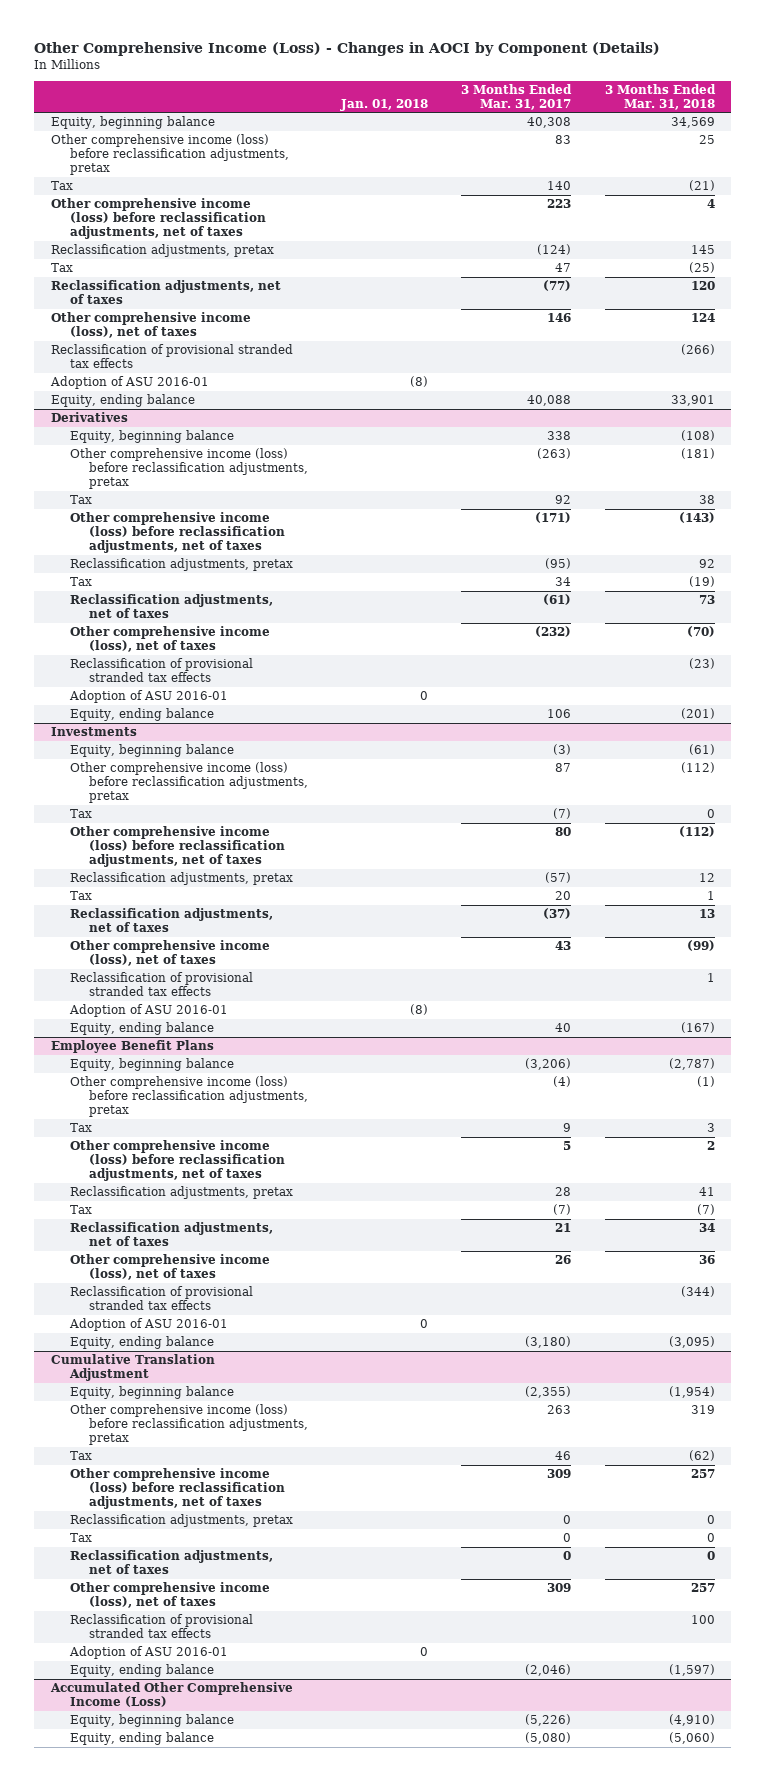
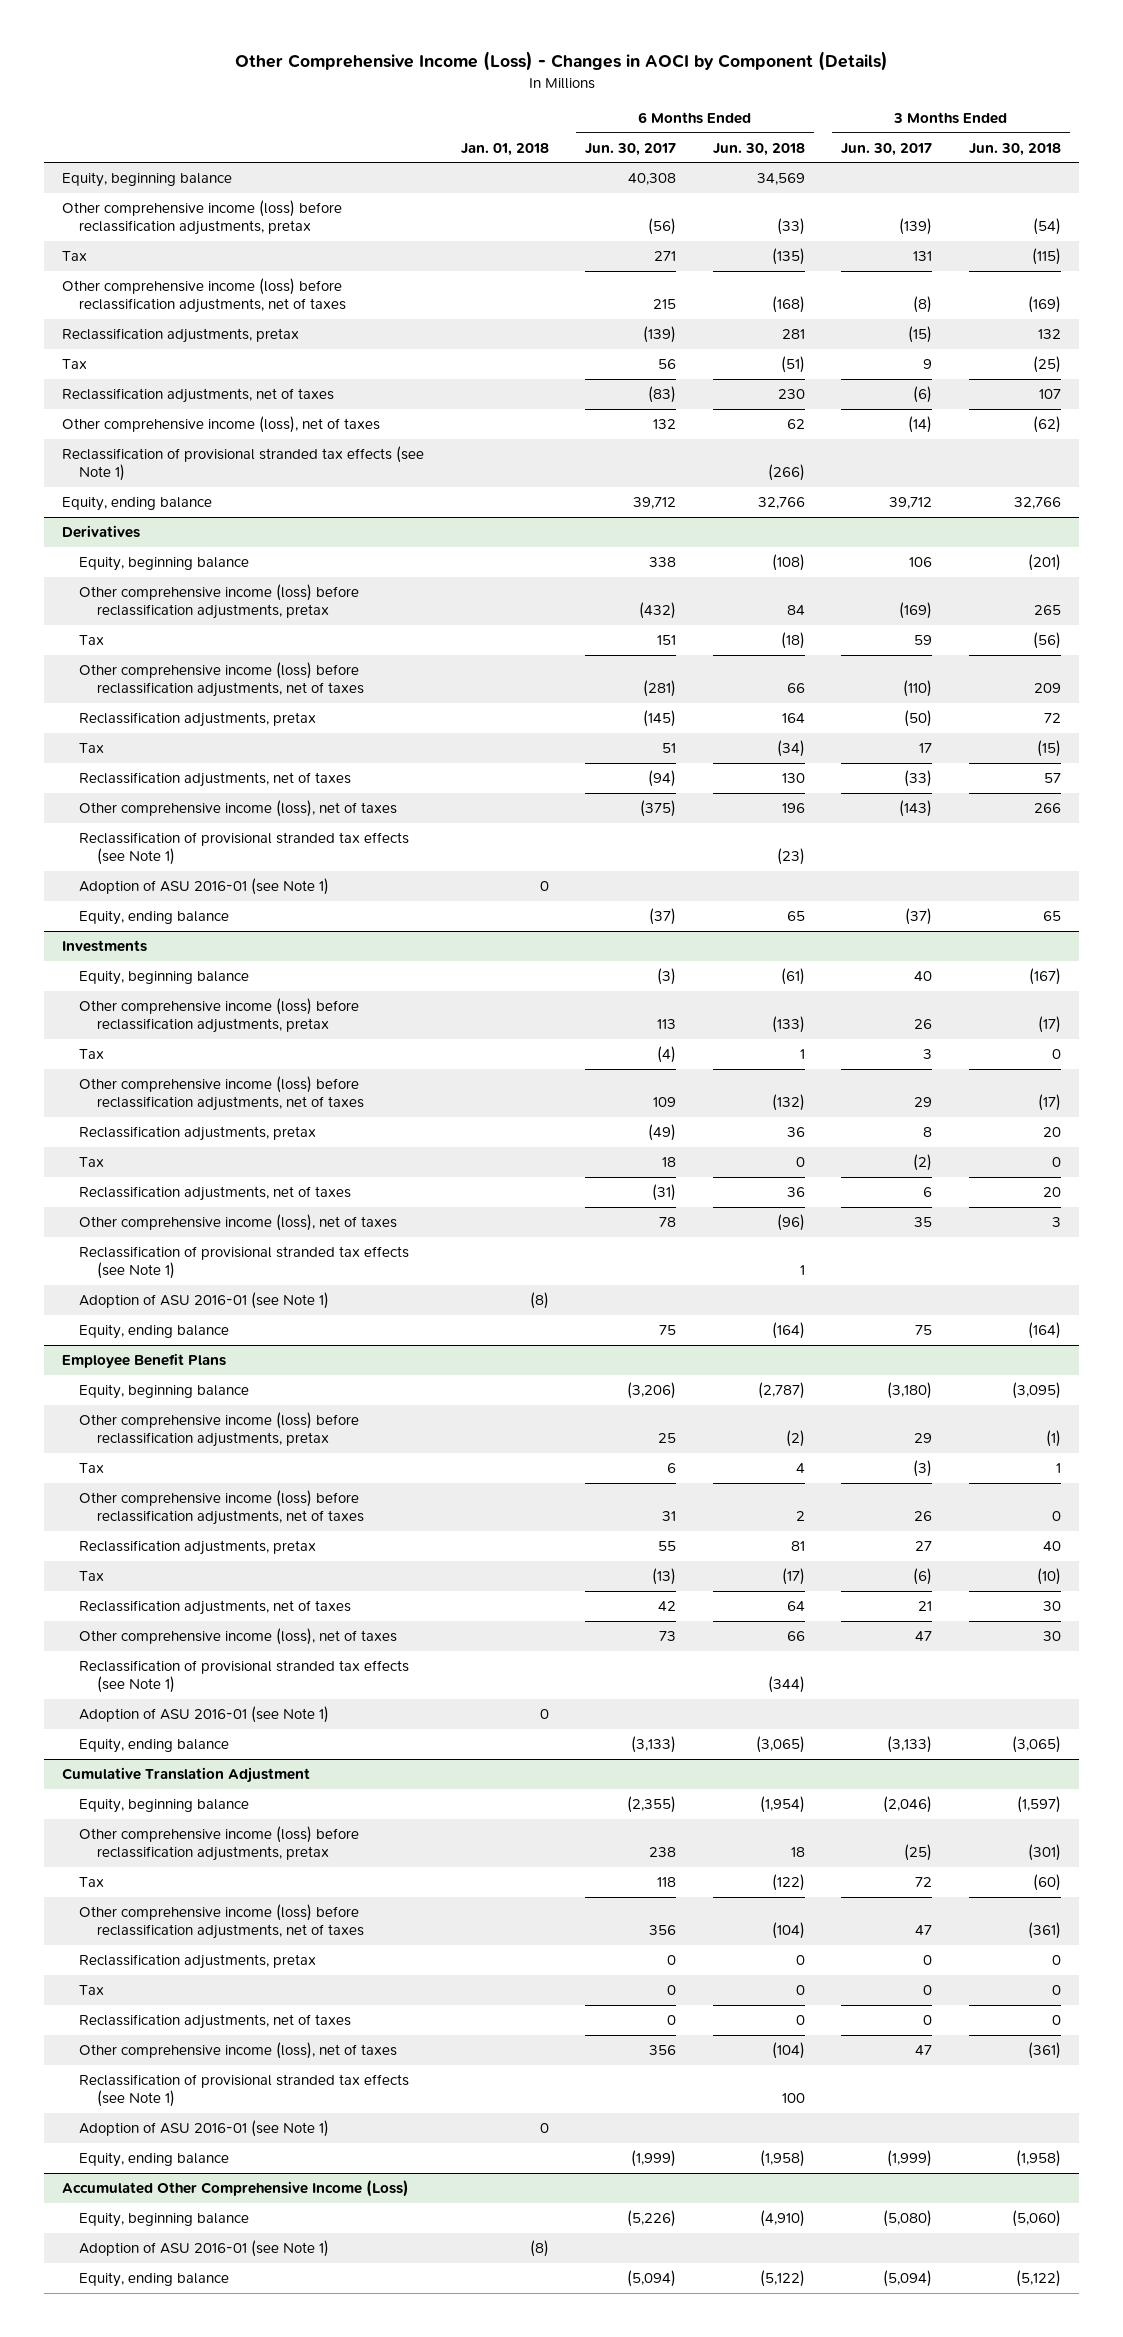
- | Jan. 01, 2018 | 3 Months Ended Mar. 31, 2017 | 3 Months Ended Mar. 31, 2018
+ | Jan. 01, 2018 | 6 Months Ended Jun. 30, 2017 | 6 Months Ended Jun. 30, 2018 | 3 Months Ended Jun. 30, 2017 | 3 Months Ended Jun. 30, 2018
- Reclassification of provisional stranded tax effects | | | (266)
- Adoption of ASU 2016-01 | (8) | |
+ Reclassification of provisional stranded tax effects (see Note 1) | | | (266) | |
@ Derivatives
- Reclassification of provisional stranded tax effects | | | (23)
- Adoption of ASU 2016-01 | 0 | |
+ Reclassification of provisional stranded tax effects (see Note 1) | | | (23) | |
+ Adoption of ASU 2016-01 (see Note 1) | 0 | | | |
@ Investments
- Reclassification of provisional stranded tax effects | | | 1
- Adoption of ASU 2016-01 | (8) | |
+ Reclassification of provisional stranded tax effects (see Note 1) | | | 1 | |
+ Adoption of ASU 2016-01 (see Note 1) | (8) | | | |
@ Employee Benefit Plans
- Reclassification of provisional stranded tax effects | | | (344)
- Adoption of ASU 2016-01 | 0 | |
+ Reclassification of provisional stranded tax effects (see Note 1) | | | (344) | |
+ Adoption of ASU 2016-01 (see Note 1) | 0 | | | |
@ Cumulative Translation Adjustment
- Reclassification of provisional stranded tax effects | | | 100
- Adoption of ASU 2016-01 | 0 | |
+ Reclassification of provisional stranded tax effects (see Note 1) | | | 100 | |
+ Adoption of ASU 2016-01 (see Note 1) | 0 | | | |
@ Accumulated Other Comprehensive Income (Loss)
+ Adoption of ASU 2016-01 (see Note 1) | (8) | | | |

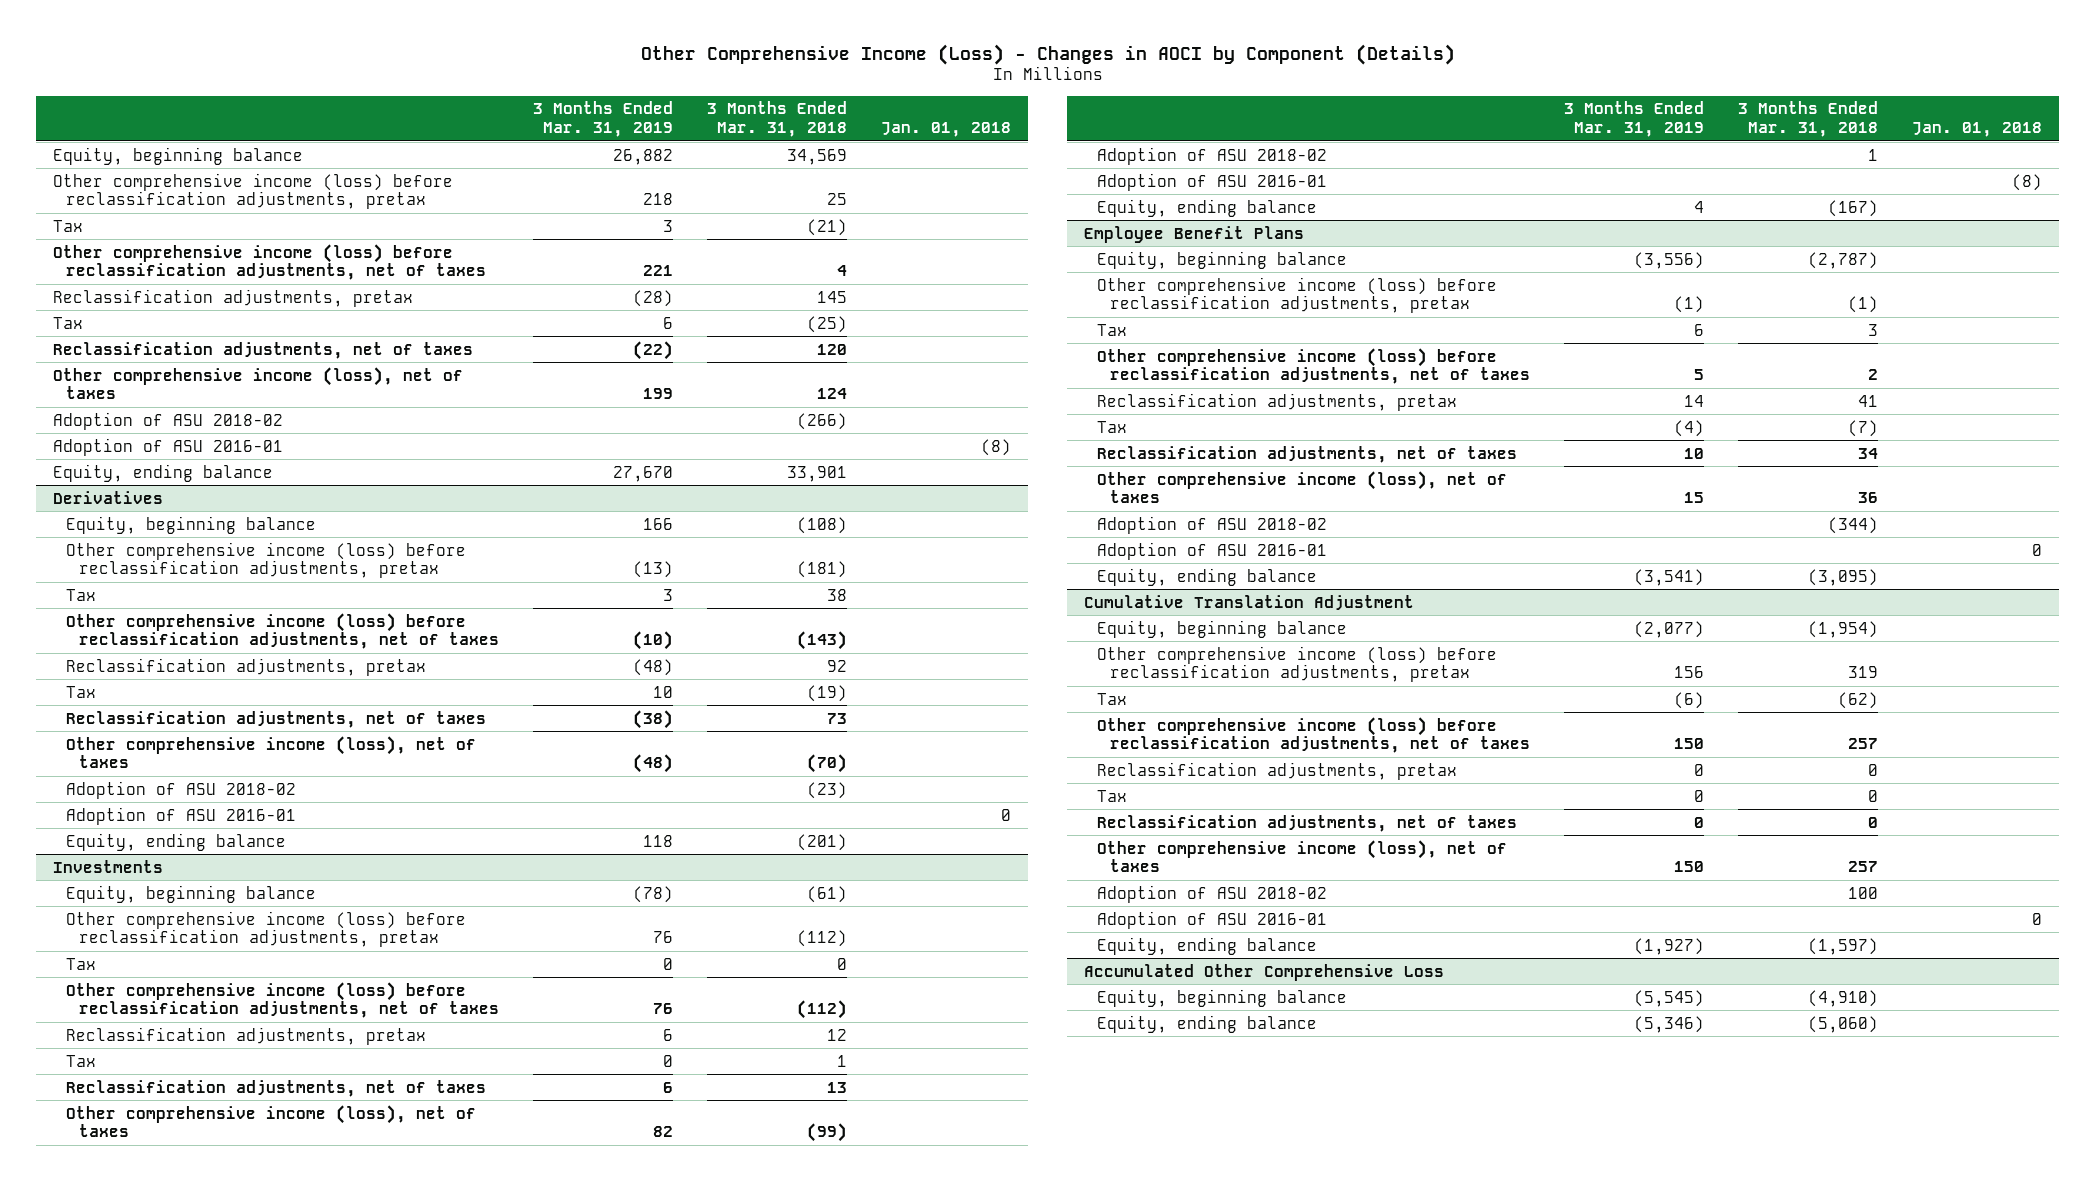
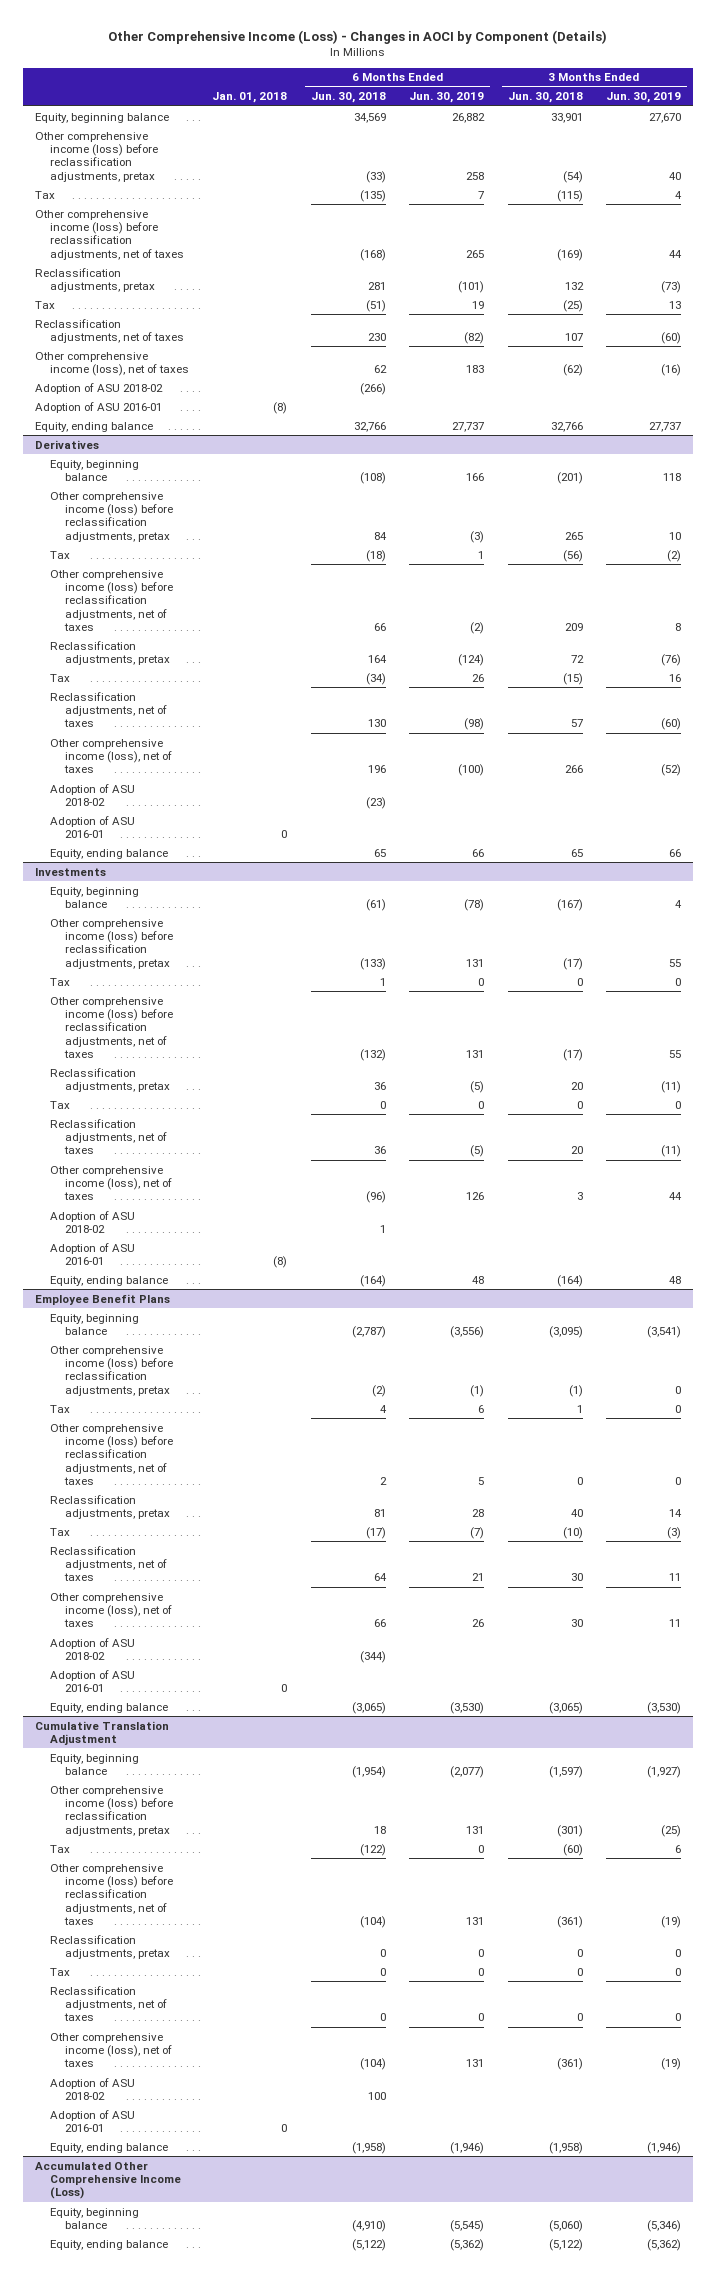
- | 3 Months Ended Mar. 31, 2019 | 3 Months Ended Mar. 31, 2018 | Jan. 01, 2018
+ | Jan. 01, 2018 | 6 Months Ended Jun. 30, 2018 | 6 Months Ended Jun. 30, 2019 | 3 Months Ended Jun. 30, 2018 | 3 Months Ended Jun. 30, 2019
- Accumulated Other Comprehensive Loss
+ Accumulated Other Comprehensive Income (Loss)

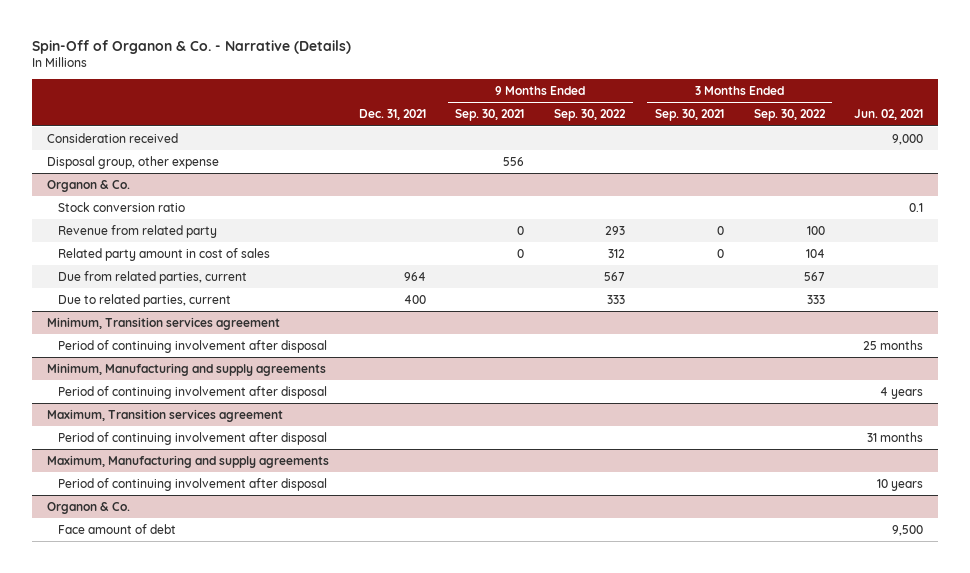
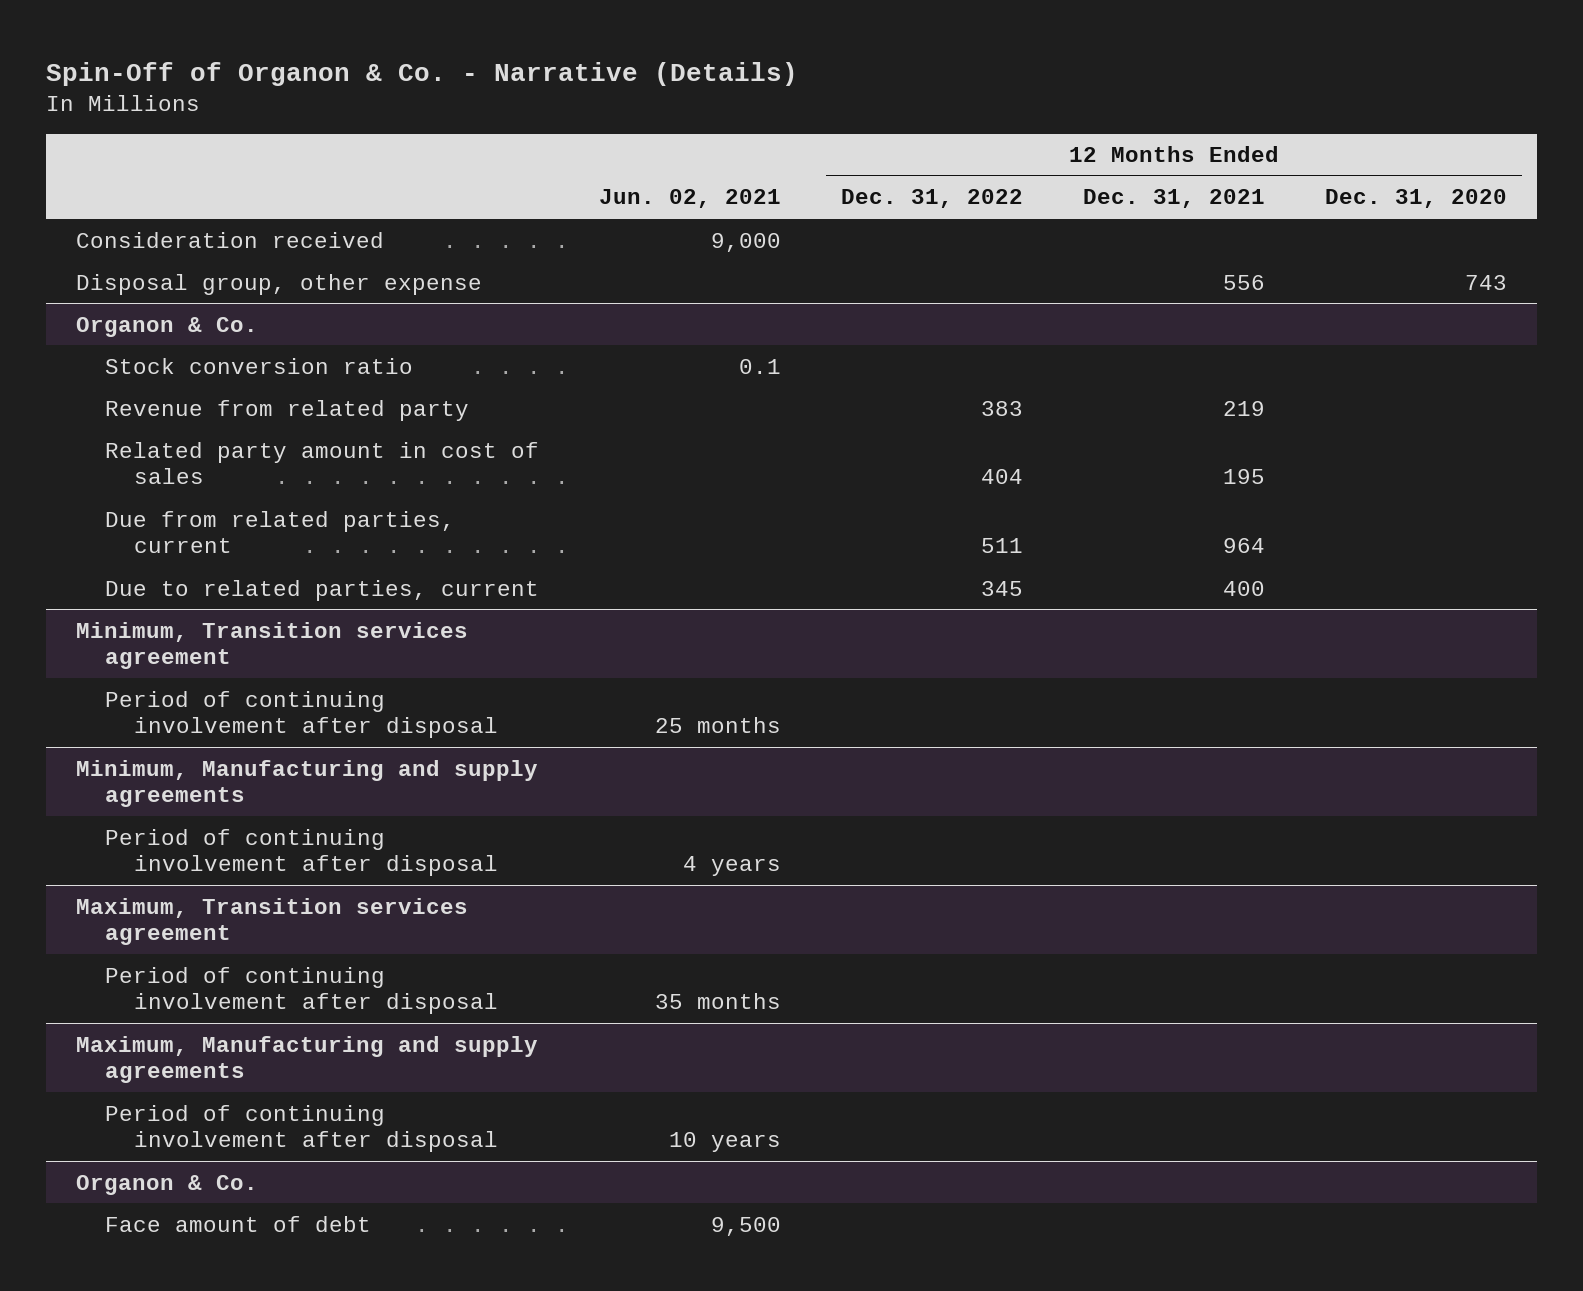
- | Dec. 31, 2021 | 9 Months Ended Sep. 30, 2021 | 9 Months Ended Sep. 30, 2022 | 3 Months Ended Sep. 30, 2021 | 3 Months Ended Sep. 30, 2022 | Jun. 02, 2021
+ | Jun. 02, 2021 | 12 Months Ended Dec. 31, 2022 | 12 Months Ended Dec. 31, 2021 | 12 Months Ended Dec. 31, 2020
@ Maximum, Transition services agreement
- Period of continuing involvement after disposal | | | | | | 31 months
+ Period of continuing involvement after disposal | 35 months | | |

